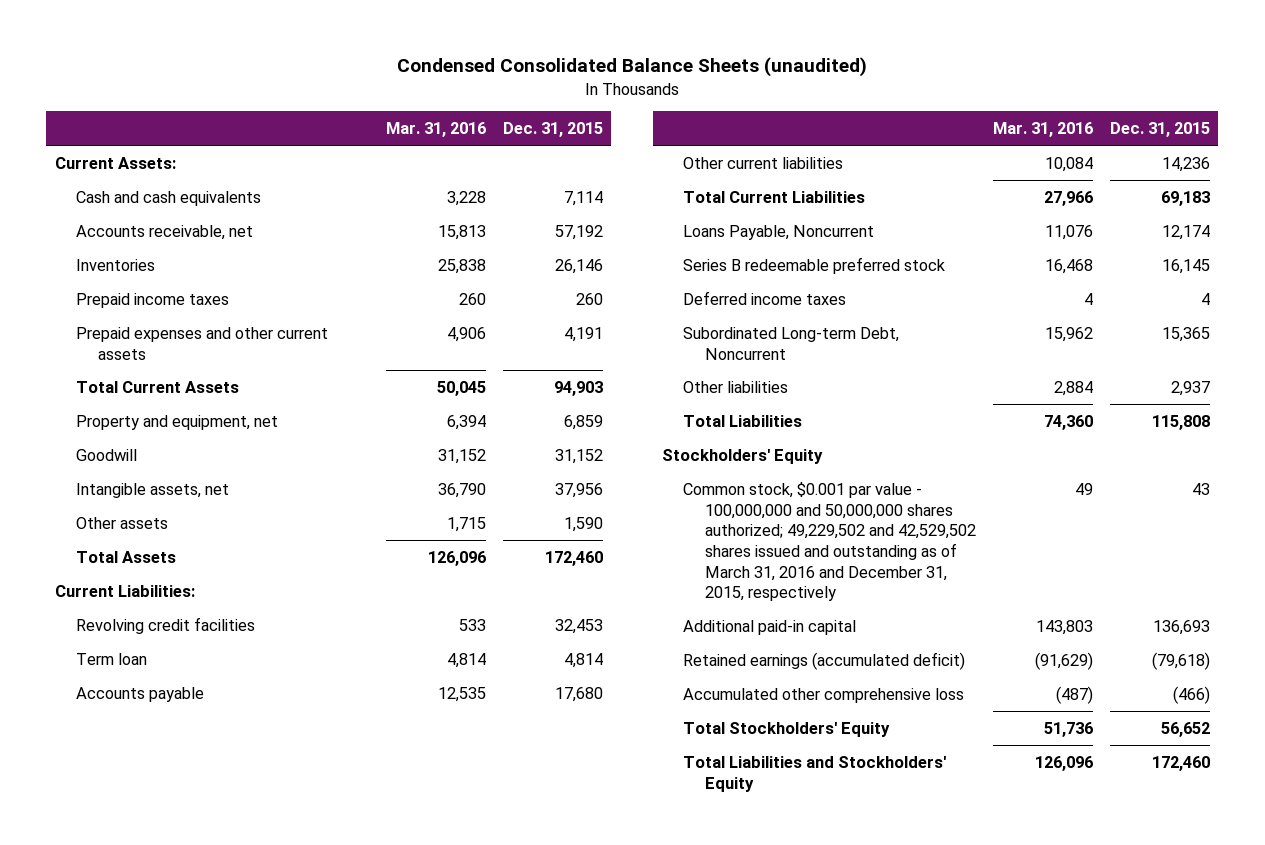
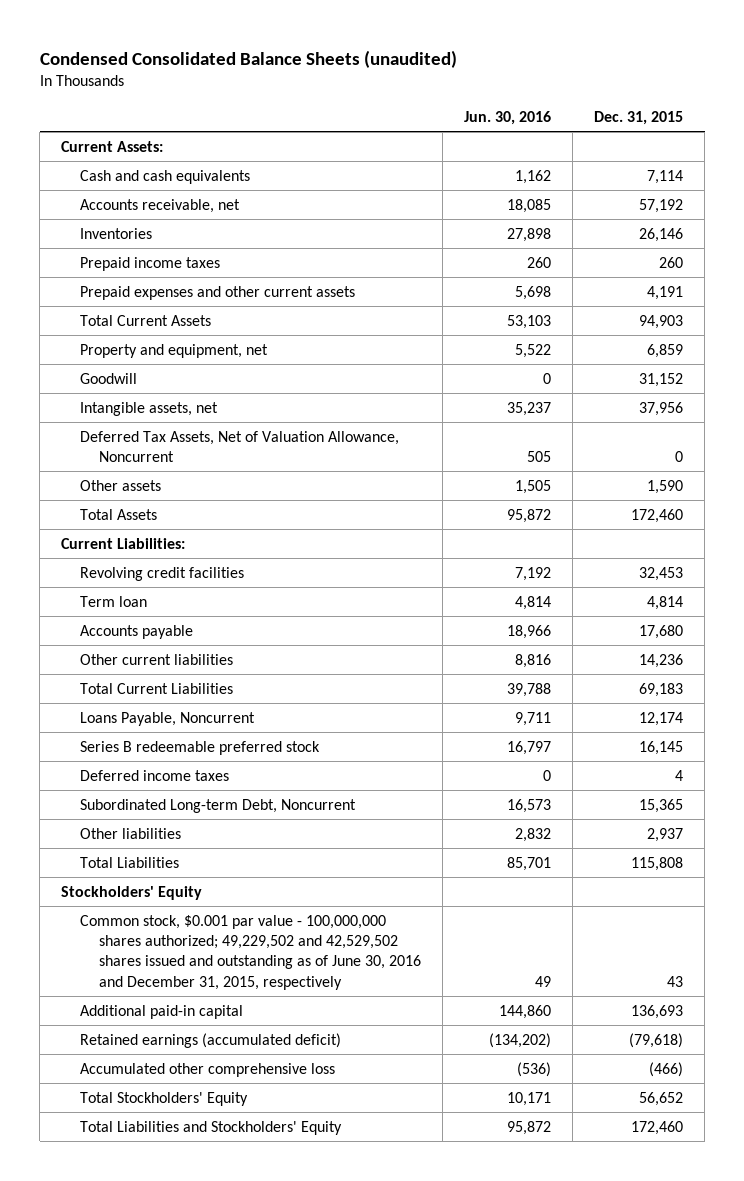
- | Mar. 31, 2016 | Dec. 31, 2015
+ | Jun. 30, 2016 | Dec. 31, 2015
+ Deferred Tax Assets, Net of Valuation Allowance, Noncurrent | 505 | 0
- Common stock, $0.001 par value - 100,000,000 and 50,000,000 shares authorized; 49,229,502 and 42,529,502 shares issued and outstanding as of March 31, 2016 and December 31, 2015, respectively | 49 | 43
+ Common stock, $0.001 par value - 100,000,000 shares authorized; 49,229,502 and 42,529,502 shares issued and outstanding as of June 30, 2016 and December 31, 2015, respectively | 49 | 43

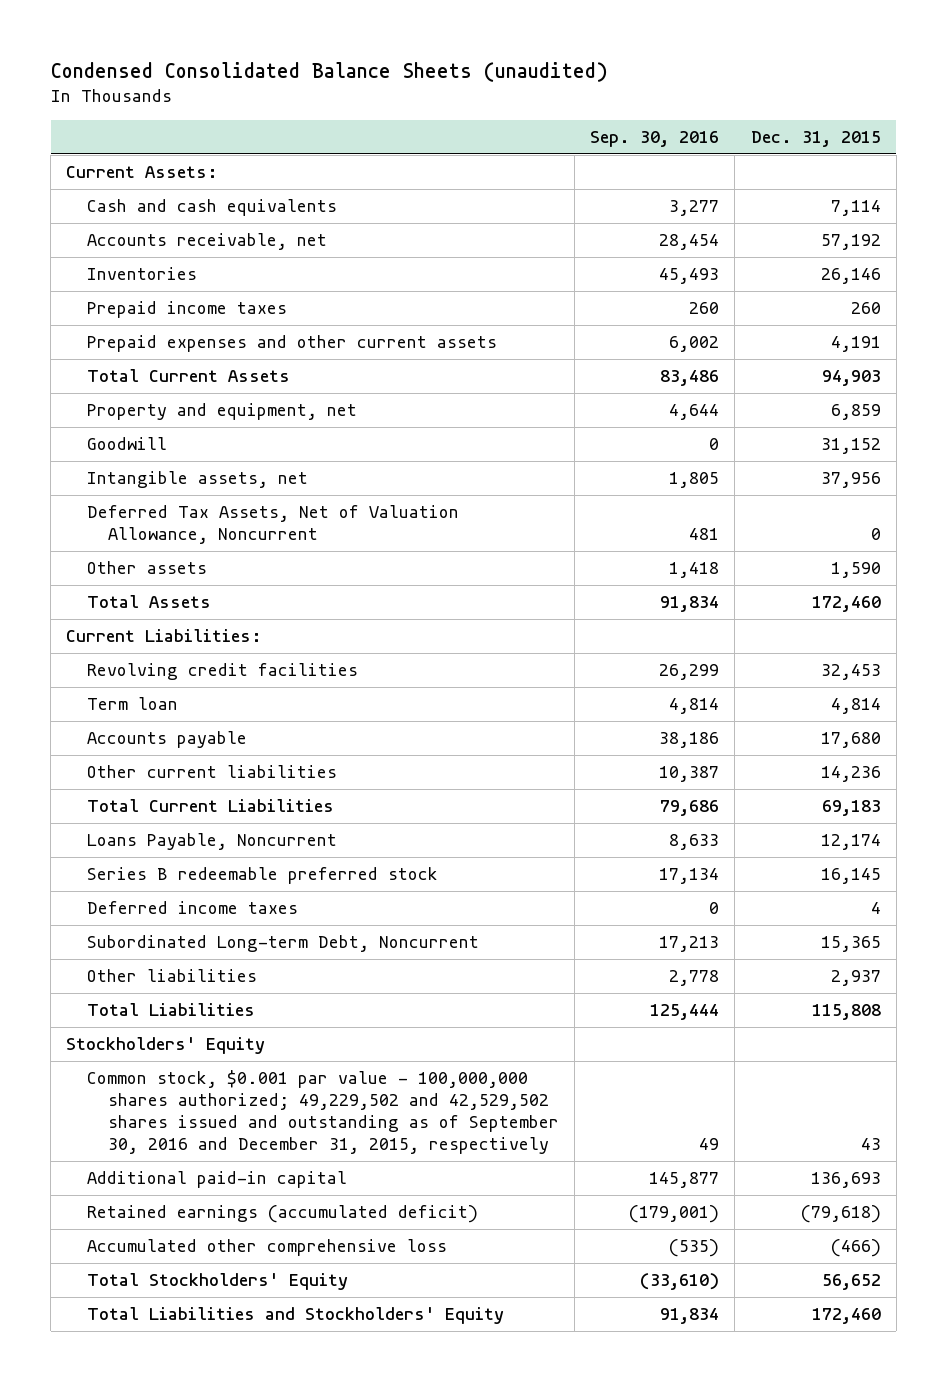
- | Jun. 30, 2016 | Dec. 31, 2015
+ | Sep. 30, 2016 | Dec. 31, 2015
- Common stock, $0.001 par value - 100,000,000 shares authorized; 49,229,502 and 42,529,502 shares issued and outstanding as of June 30, 2016 and December 31, 2015, respectively | 49 | 43
+ Common stock, $0.001 par value - 100,000,000 shares authorized; 49,229,502 and 42,529,502 shares issued and outstanding as of September 30, 2016 and December 31, 2015, respectively | 49 | 43

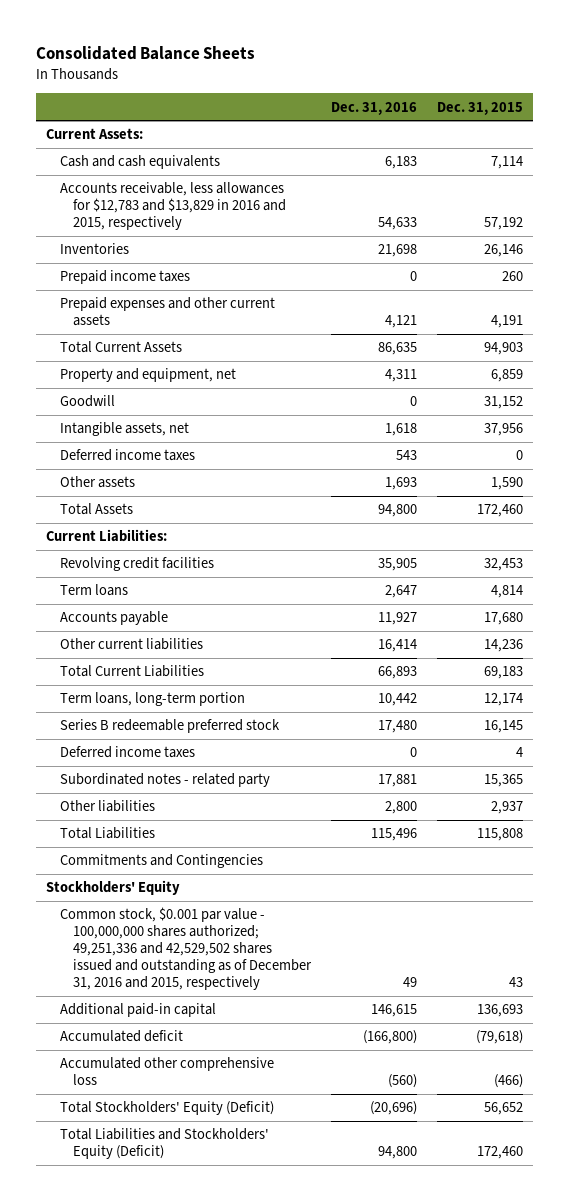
- Condensed Consolidated Balance Sheets (unaudited)
+ Consolidated Balance Sheets
- | Sep. 30, 2016 | Dec. 31, 2015
+ | Dec. 31, 2016 | Dec. 31, 2015
- Accounts receivable, net | 28,454 | 57,192
+ Accounts receivable, less allowances for $12,783 and $13,829 in 2016 and 2015, respectively | 54,633 | 57,192
- Deferred Tax Assets, Net of Valuation Allowance, Noncurrent | 481 | 0
+ Deferred income taxes | 543 | 0
- Term loan | 4,814 | 4,814
+ Term loans | 2,647 | 4,814
- Loans Payable, Noncurrent | 8,633 | 12,174
+ Term loans, long-term portion | 10,442 | 12,174
- Subordinated Long-term Debt, Noncurrent | 17,213 | 15,365
+ Subordinated notes - related party | 17,881 | 15,365
+ Commitments and Contingencies
- Common stock, $0.001 par value - 100,000,000 shares authorized; 49,229,502 and 42,529,502 shares issued and outstanding as of September 30, 2016 and December 31, 2015, respectively | 49 | 43
+ Common stock, $0.001 par value - 100,000,000 shares authorized; 49,251,336 and 42,529,502 shares issued and outstanding as of December 31, 2016 and 2015, respectively | 49 | 43
- Retained earnings (accumulated deficit) | (179,001) | (79,618)
+ Accumulated deficit | (166,800) | (79,618)
- Total Stockholders' Equity | (33,610) | 56,652
- Total Liabilities and Stockholders' Equity | 91,834 | 172,460
+ Total Stockholders' Equity (Deficit) | (20,696) | 56,652
+ Total Liabilities and Stockholders' Equity (Deficit) | 94,800 | 172,460

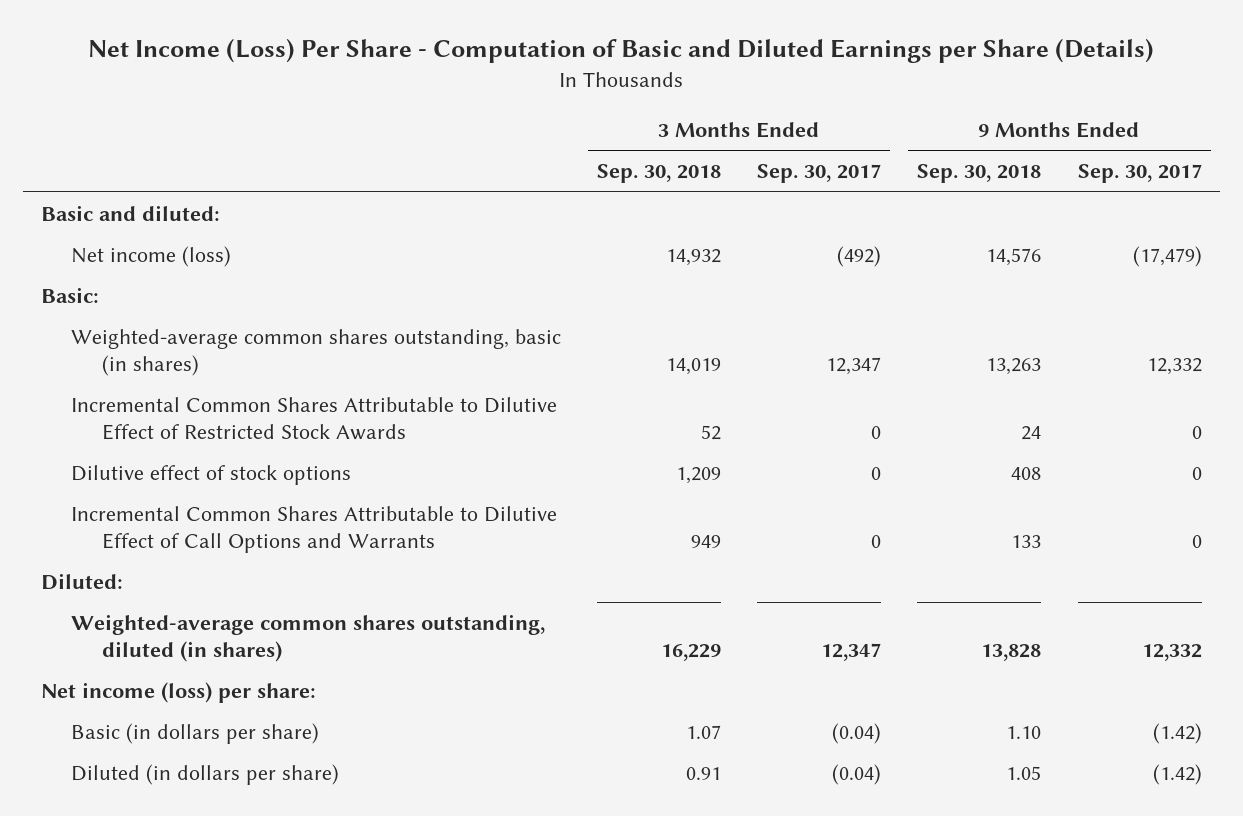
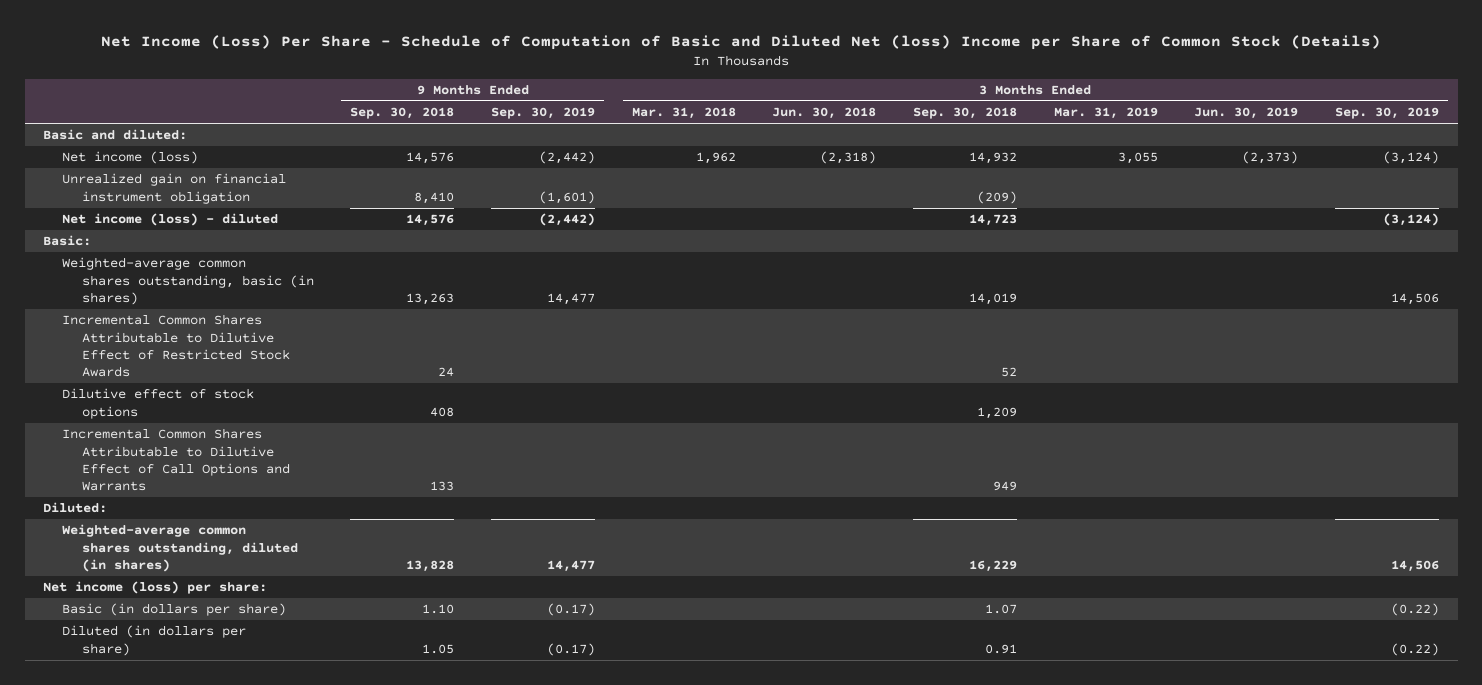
- Net Income (Loss) Per Share - Computation of Basic and Diluted Earnings per Share (Details)
+ Net Income (Loss) Per Share - Schedule of Computation of Basic and Diluted Net (loss) Income per Share of Common Stock (Details)
- | 3 Months Ended Sep. 30, 2018 | 3 Months Ended Sep. 30, 2017 | 9 Months Ended Sep. 30, 2018 | 9 Months Ended Sep. 30, 2017
+ | 9 Months Ended Sep. 30, 2018 | 9 Months Ended Sep. 30, 2019 | 3 Months Ended Mar. 31, 2018 | 3 Months Ended Jun. 30, 2018 | 3 Months Ended Sep. 30, 2018 | 3 Months Ended Mar. 31, 2019 | 3 Months Ended Jun. 30, 2019 | 3 Months Ended Sep. 30, 2019
+ Unrealized gain on financial instrument obligation | 8,410 | (1,601) | | | (209) | | |
+ Net income (loss) - diluted | 14,576 | (2,442) | | | 14,723 | | | (3,124)

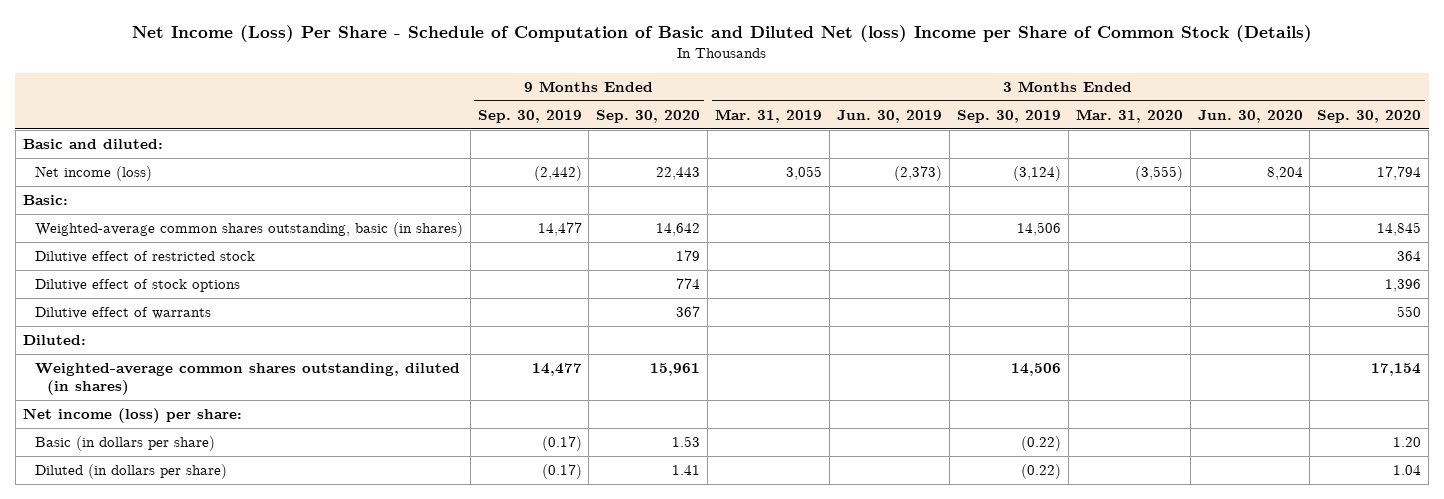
- | 9 Months Ended Sep. 30, 2018 | 9 Months Ended Sep. 30, 2019 | 3 Months Ended Mar. 31, 2018 | 3 Months Ended Jun. 30, 2018 | 3 Months Ended Sep. 30, 2018 | 3 Months Ended Mar. 31, 2019 | 3 Months Ended Jun. 30, 2019 | 3 Months Ended Sep. 30, 2019
+ | 9 Months Ended Sep. 30, 2019 | 9 Months Ended Sep. 30, 2020 | 3 Months Ended Mar. 31, 2019 | 3 Months Ended Jun. 30, 2019 | 3 Months Ended Sep. 30, 2019 | 3 Months Ended Mar. 31, 2020 | 3 Months Ended Jun. 30, 2020 | 3 Months Ended Sep. 30, 2020
- Unrealized gain on financial instrument obligation | 8,410 | (1,601) | | | (209) | | |
- Net income (loss) - diluted | 14,576 | (2,442) | | | 14,723 | | | (3,124)
- Incremental Common Shares Attributable to Dilutive Effect of Restricted Stock Awards | 24 | | | | 52 | | |
+ Dilutive effect of restricted stock | | 179 | | | | | | 364
- Incremental Common Shares Attributable to Dilutive Effect of Call Options and Warrants | 133 | | | | 949 | | |
+ Dilutive effect of warrants | | 367 | | | | | | 550

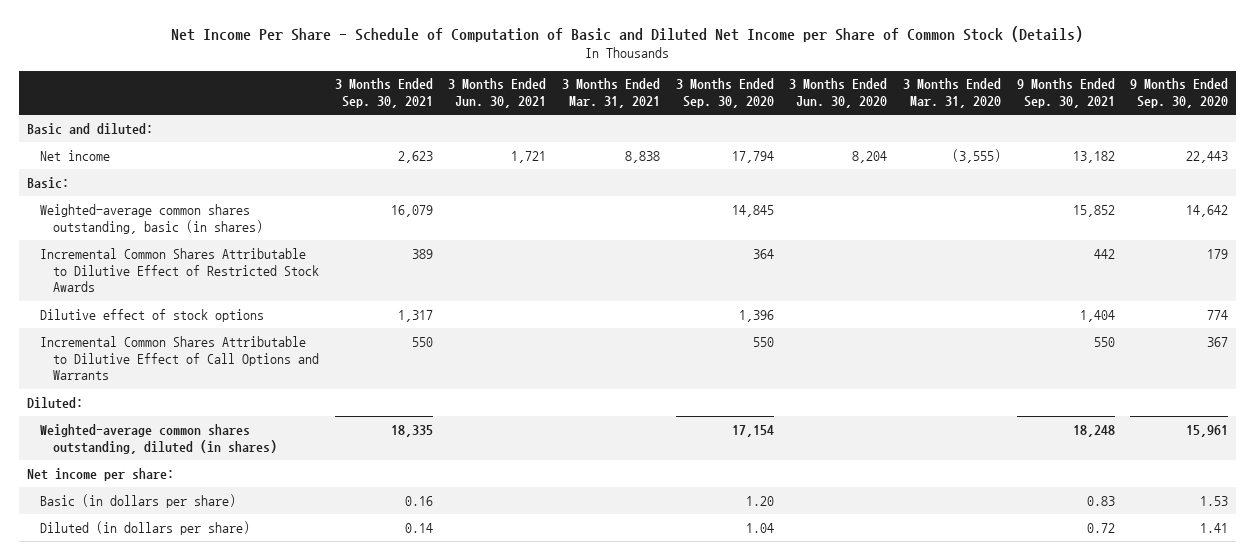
- Net Income (Loss) Per Share - Schedule of Computation of Basic and Diluted Net (loss) Income per Share of Common Stock (Details)
+ Net Income Per Share - Schedule of Computation of Basic and Diluted Net Income per Share of Common Stock (Details)
- | 9 Months Ended Sep. 30, 2019 | 9 Months Ended Sep. 30, 2020 | 3 Months Ended Mar. 31, 2019 | 3 Months Ended Jun. 30, 2019 | 3 Months Ended Sep. 30, 2019 | 3 Months Ended Mar. 31, 2020 | 3 Months Ended Jun. 30, 2020 | 3 Months Ended Sep. 30, 2020
+ | 3 Months Ended Sep. 30, 2021 | 3 Months Ended Jun. 30, 2021 | 3 Months Ended Mar. 31, 2021 | 3 Months Ended Sep. 30, 2020 | 3 Months Ended Jun. 30, 2020 | 3 Months Ended Mar. 31, 2020 | 9 Months Ended Sep. 30, 2021 | 9 Months Ended Sep. 30, 2020
- Net income (loss) | (2,442) | 22,443 | 3,055 | (2,373) | (3,124) | (3,555) | 8,204 | 17,794
+ Net income | 2,623 | 1,721 | 8,838 | 17,794 | 8,204 | (3,555) | 13,182 | 22,443
- Dilutive effect of restricted stock | | 179 | | | | | | 364
+ Incremental Common Shares Attributable to Dilutive Effect of Restricted Stock Awards | 389 | | | 364 | | | 442 | 179
- Dilutive effect of warrants | | 367 | | | | | | 550
+ Incremental Common Shares Attributable to Dilutive Effect of Call Options and Warrants | 550 | | | 550 | | | 550 | 367
- Net income (loss) per share:
+ Net income per share:

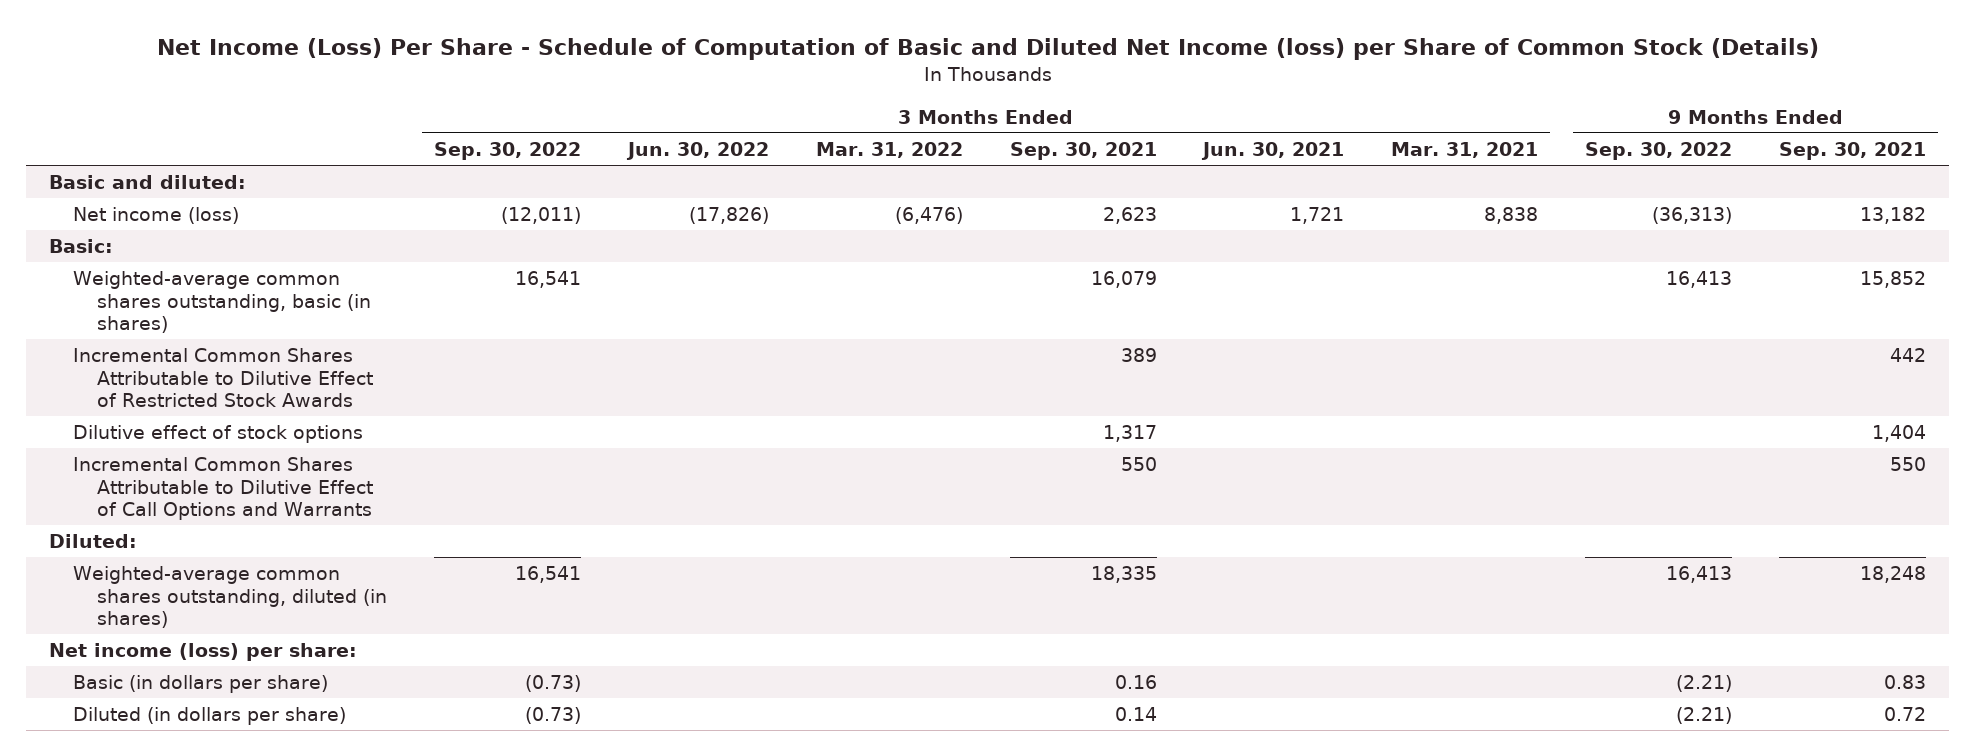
- Net Income Per Share - Schedule of Computation of Basic and Diluted Net Income per Share of Common Stock (Details)
+ Net Income (Loss) Per Share - Schedule of Computation of Basic and Diluted Net Income (loss) per Share of Common Stock (Details)
- | 3 Months Ended Sep. 30, 2021 | 3 Months Ended Jun. 30, 2021 | 3 Months Ended Mar. 31, 2021 | 3 Months Ended Sep. 30, 2020 | 3 Months Ended Jun. 30, 2020 | 3 Months Ended Mar. 31, 2020 | 9 Months Ended Sep. 30, 2021 | 9 Months Ended Sep. 30, 2020
+ | 3 Months Ended Sep. 30, 2022 | 3 Months Ended Jun. 30, 2022 | 3 Months Ended Mar. 31, 2022 | 3 Months Ended Sep. 30, 2021 | 3 Months Ended Jun. 30, 2021 | 3 Months Ended Mar. 31, 2021 | 9 Months Ended Sep. 30, 2022 | 9 Months Ended Sep. 30, 2021
- Net income | 2,623 | 1,721 | 8,838 | 17,794 | 8,204 | (3,555) | 13,182 | 22,443
+ Net income (loss) | (12,011) | (17,826) | (6,476) | 2,623 | 1,721 | 8,838 | (36,313) | 13,182
- Net income per share:
+ Net income (loss) per share:

